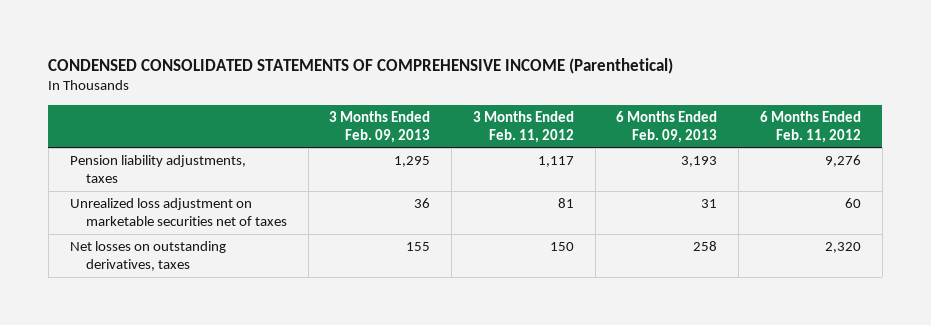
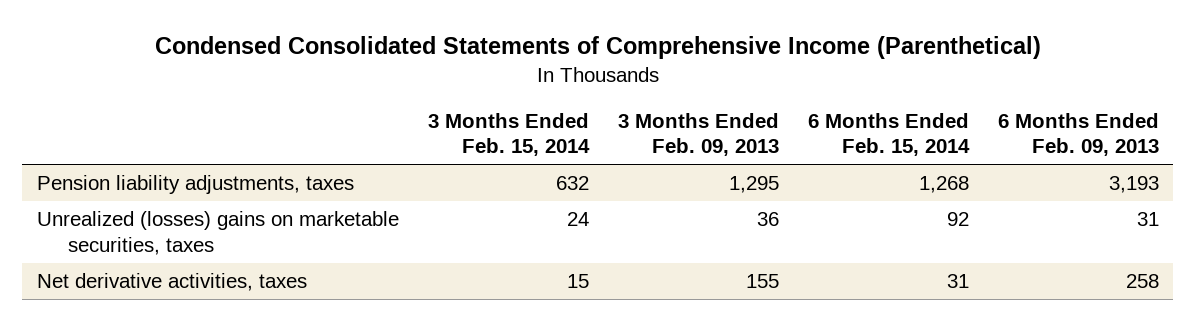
- CONDENSED CONSOLIDATED STATEMENTS OF COMPREHENSIVE INCOME (Parenthetical)
+ Condensed Consolidated Statements of Comprehensive Income (Parenthetical)
- | 3 Months Ended Feb. 09, 2013 | 3 Months Ended Feb. 11, 2012 | 6 Months Ended Feb. 09, 2013 | 6 Months Ended Feb. 11, 2012
+ | 3 Months Ended Feb. 15, 2014 | 3 Months Ended Feb. 09, 2013 | 6 Months Ended Feb. 15, 2014 | 6 Months Ended Feb. 09, 2013
- Unrealized loss adjustment on marketable securities net of taxes | 36 | 81 | 31 | 60
- Net losses on outstanding derivatives, taxes | 155 | 150 | 258 | 2,320
+ Unrealized (losses) gains on marketable securities, taxes | 24 | 36 | 92 | 31
+ Net derivative activities, taxes | 15 | 155 | 31 | 258

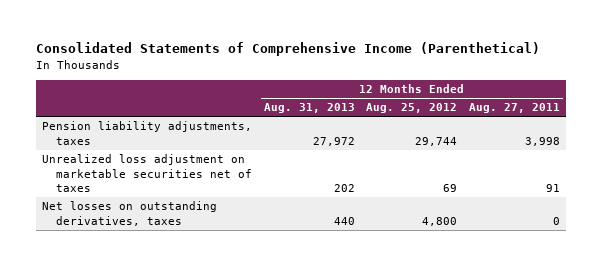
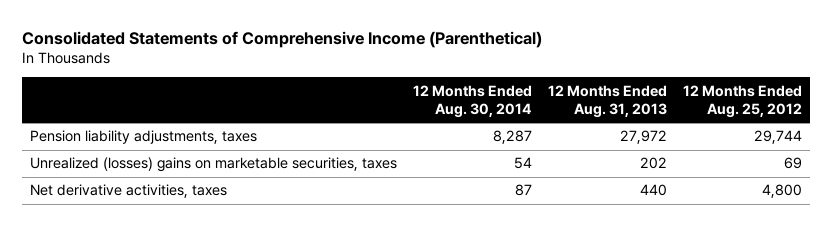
- | 12 Months Ended Aug. 31, 2013 | 12 Months Ended Aug. 25, 2012 | 12 Months Ended Aug. 27, 2011
+ | 12 Months Ended Aug. 30, 2014 | 12 Months Ended Aug. 31, 2013 | 12 Months Ended Aug. 25, 2012
- Unrealized loss adjustment on marketable securities net of taxes | 202 | 69 | 91
- Net losses on outstanding derivatives, taxes | 440 | 4,800 | 0
+ Unrealized (losses) gains on marketable securities, taxes | 54 | 202 | 69
+ Net derivative activities, taxes | 87 | 440 | 4,800

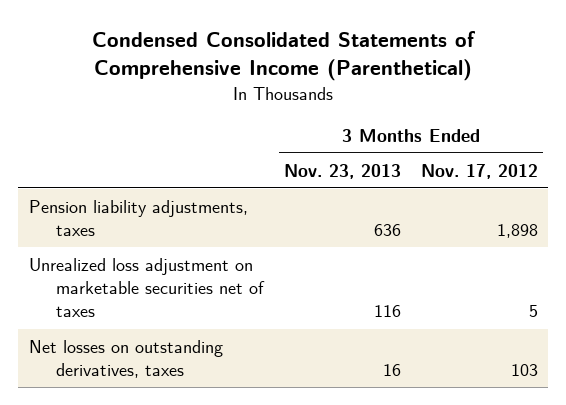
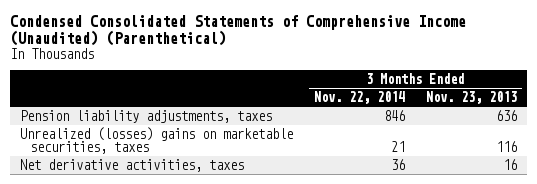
- Condensed Consolidated Statements of Comprehensive Income (Parenthetical)
+ Condensed Consolidated Statements of Comprehensive Income (Unaudited) (Parenthetical)
- | 3 Months Ended Nov. 23, 2013 | 3 Months Ended Nov. 17, 2012
+ | 3 Months Ended Nov. 22, 2014 | 3 Months Ended Nov. 23, 2013
- Unrealized loss adjustment on marketable securities net of taxes | 116 | 5
- Net losses on outstanding derivatives, taxes | 16 | 103
+ Unrealized (losses) gains on marketable securities, taxes | 21 | 116
+ Net derivative activities, taxes | 36 | 16

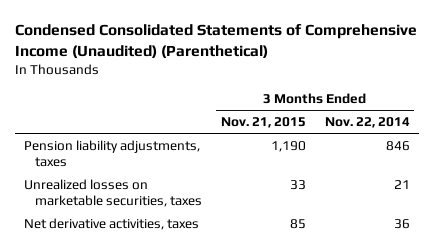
- | 3 Months Ended Nov. 22, 2014 | 3 Months Ended Nov. 23, 2013
+ | 3 Months Ended Nov. 21, 2015 | 3 Months Ended Nov. 22, 2014
- Unrealized (losses) gains on marketable securities, taxes | 21 | 116
+ Unrealized losses on marketable securities, taxes | 33 | 21

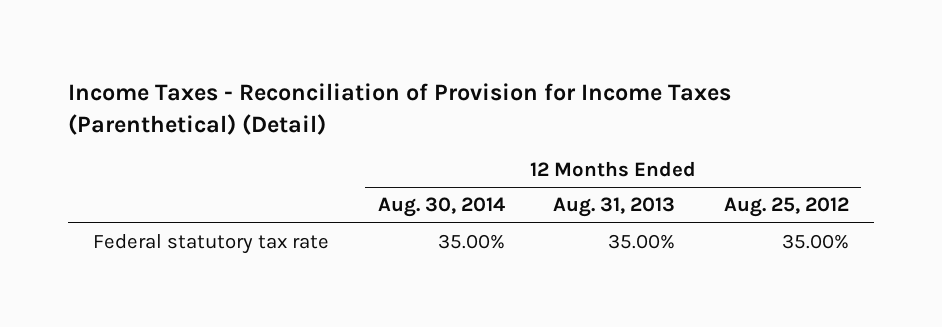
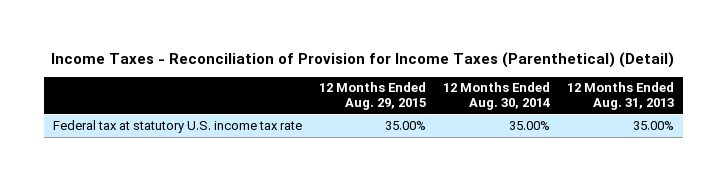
- | 12 Months Ended Aug. 30, 2014 | 12 Months Ended Aug. 31, 2013 | 12 Months Ended Aug. 25, 2012
+ | 12 Months Ended Aug. 29, 2015 | 12 Months Ended Aug. 30, 2014 | 12 Months Ended Aug. 31, 2013
- Federal statutory tax rate | 35.00% | 35.00% | 35.00%
+ Federal tax at statutory U.S. income tax rate | 35.00% | 35.00% | 35.00%

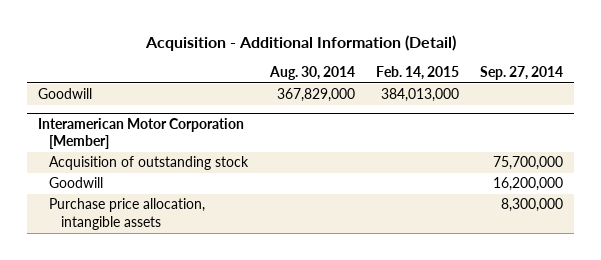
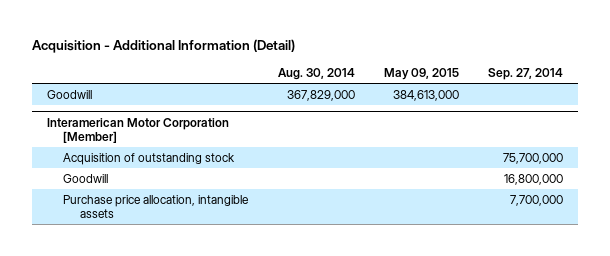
- | Aug. 30, 2014 | Feb. 14, 2015 | Sep. 27, 2014
+ | Aug. 30, 2014 | May 09, 2015 | Sep. 27, 2014
@ Interamerican Motor Corporation [Member]
- Goodwill | | | 16,200,000
- Purchase price allocation, intangible assets | | | 8,300,000
+ Goodwill | | | 16,800,000
+ Purchase price allocation, intangible assets | | | 7,700,000

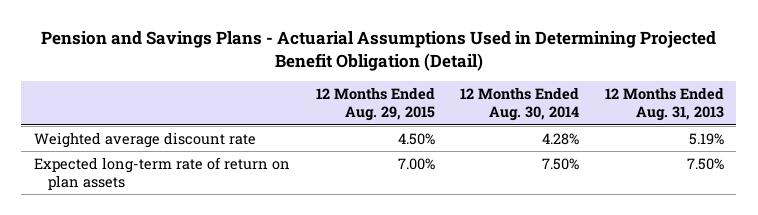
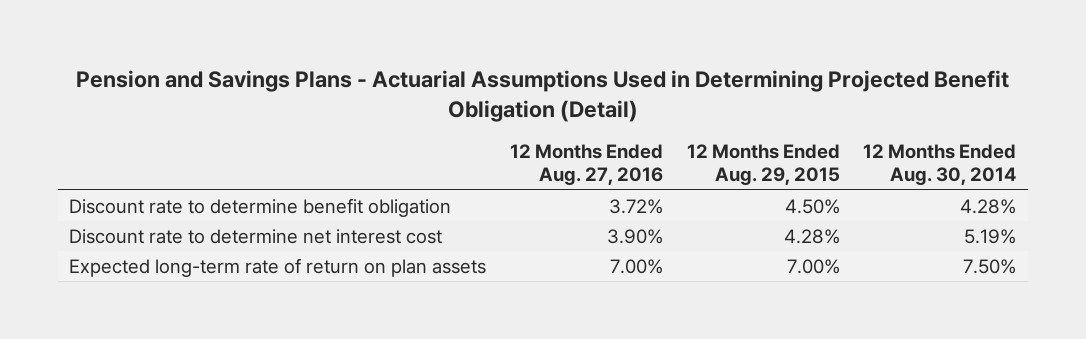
- | 12 Months Ended Aug. 29, 2015 | 12 Months Ended Aug. 30, 2014 | 12 Months Ended Aug. 31, 2013
+ | 12 Months Ended Aug. 27, 2016 | 12 Months Ended Aug. 29, 2015 | 12 Months Ended Aug. 30, 2014
- Weighted average discount rate | 4.50% | 4.28% | 5.19%
+ Discount rate to determine benefit obligation | 3.72% | 4.50% | 4.28%
+ Discount rate to determine net interest cost | 3.90% | 4.28% | 5.19%

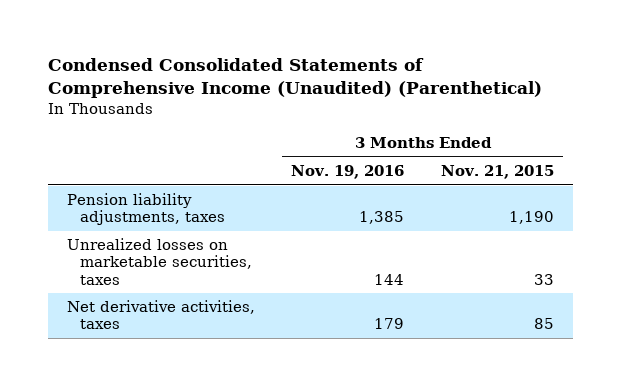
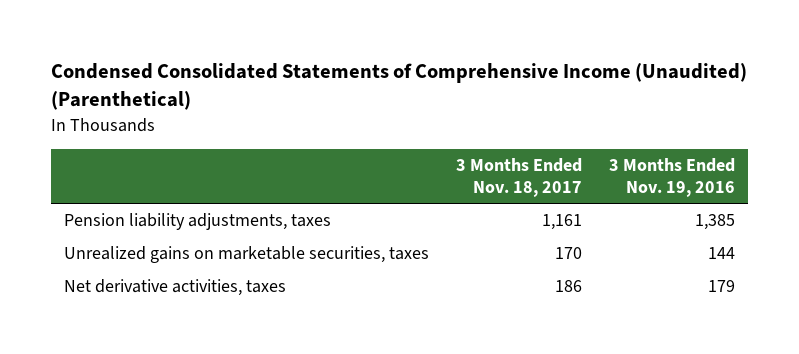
- | 3 Months Ended Nov. 19, 2016 | 3 Months Ended Nov. 21, 2015
+ | 3 Months Ended Nov. 18, 2017 | 3 Months Ended Nov. 19, 2016
- Unrealized losses on marketable securities, taxes | 144 | 33
+ Unrealized gains on marketable securities, taxes | 170 | 144

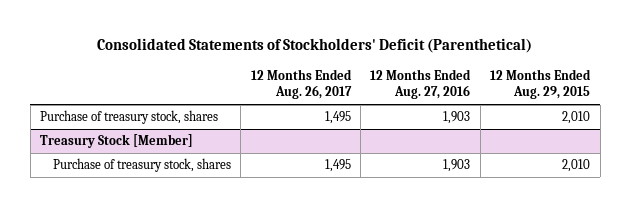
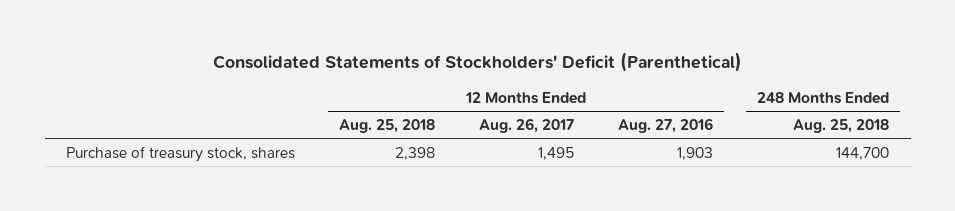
- | 12 Months Ended Aug. 26, 2017 | 12 Months Ended Aug. 27, 2016 | 12 Months Ended Aug. 29, 2015
+ | 12 Months Ended Aug. 25, 2018 | 12 Months Ended Aug. 26, 2017 | 12 Months Ended Aug. 27, 2016 | 248 Months Ended Aug. 25, 2018
- Treasury Stock [Member]
- Purchase of treasury stock, shares | 1,495 | 1,903 | 2,010

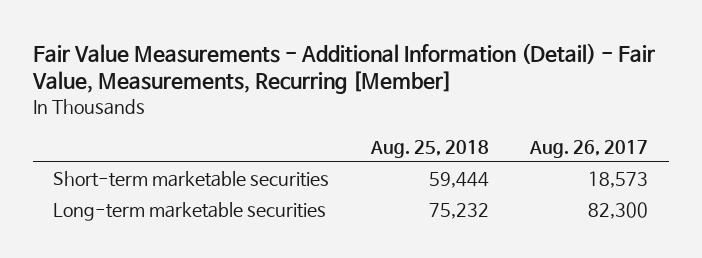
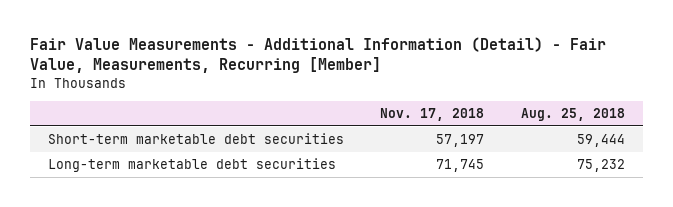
- | Aug. 25, 2018 | Aug. 26, 2017
+ | Nov. 17, 2018 | Aug. 25, 2018
- Short-term marketable securities | 59,444 | 18,573
- Long-term marketable securities | 75,232 | 82,300
+ Short-term marketable debt securities | 57,197 | 59,444
+ Long-term marketable debt securities | 71,745 | 75,232

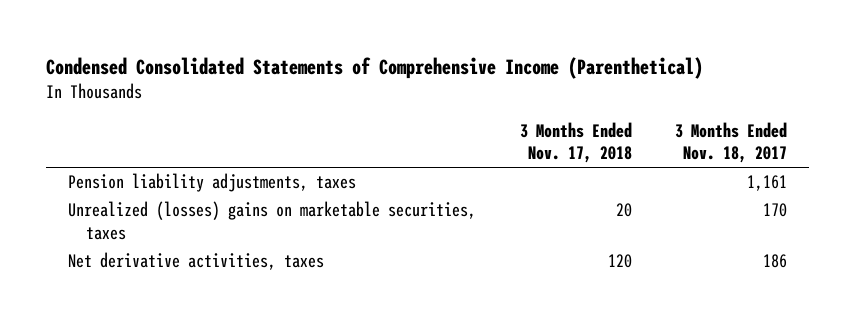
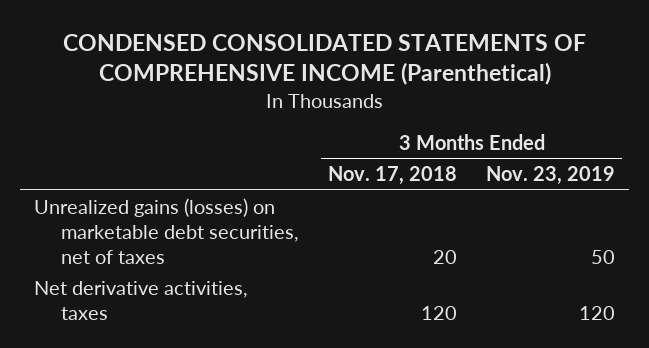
- Condensed Consolidated Statements of Comprehensive Income (Parenthetical)
+ CONDENSED CONSOLIDATED STATEMENTS OF COMPREHENSIVE INCOME (Parenthetical)
- | 3 Months Ended Nov. 17, 2018 | 3 Months Ended Nov. 18, 2017
+ | 3 Months Ended Nov. 17, 2018 | 3 Months Ended Nov. 23, 2019
- Pension liability adjustments, taxes | | 1,161
- Unrealized (losses) gains on marketable securities, taxes | 20 | 170
+ Unrealized gains (losses) on marketable debt securities, net of taxes | 20 | 50

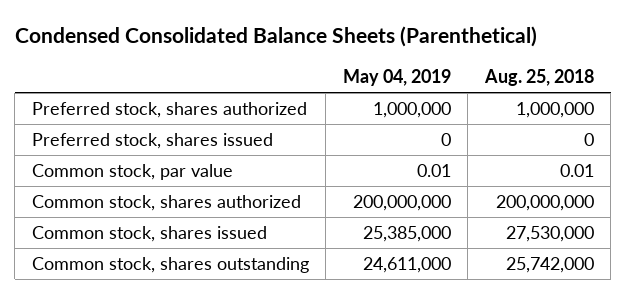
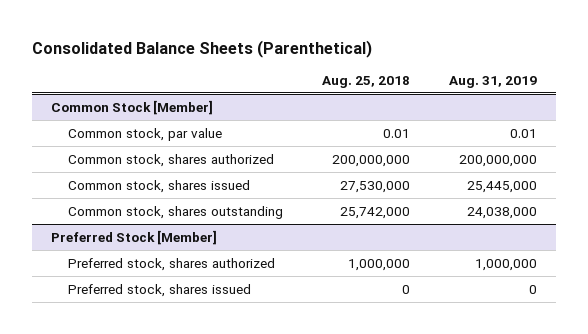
- Condensed Consolidated Balance Sheets (Parenthetical)
+ Consolidated Balance Sheets (Parenthetical)
- | May 04, 2019 | Aug. 25, 2018
+ | Aug. 25, 2018 | Aug. 31, 2019
- Preferred stock, shares authorized | 1,000,000 | 1,000,000
- Preferred stock, shares issued | 0 | 0
+ Common Stock [Member]
+ Preferred Stock [Member]
+ Preferred stock, shares authorized | 1,000,000 | 1,000,000
+ Preferred stock, shares issued | 0 | 0

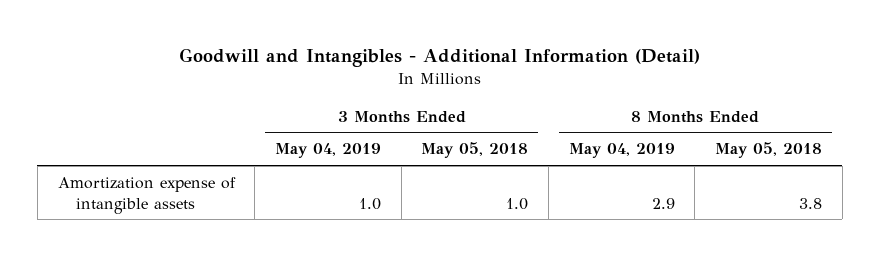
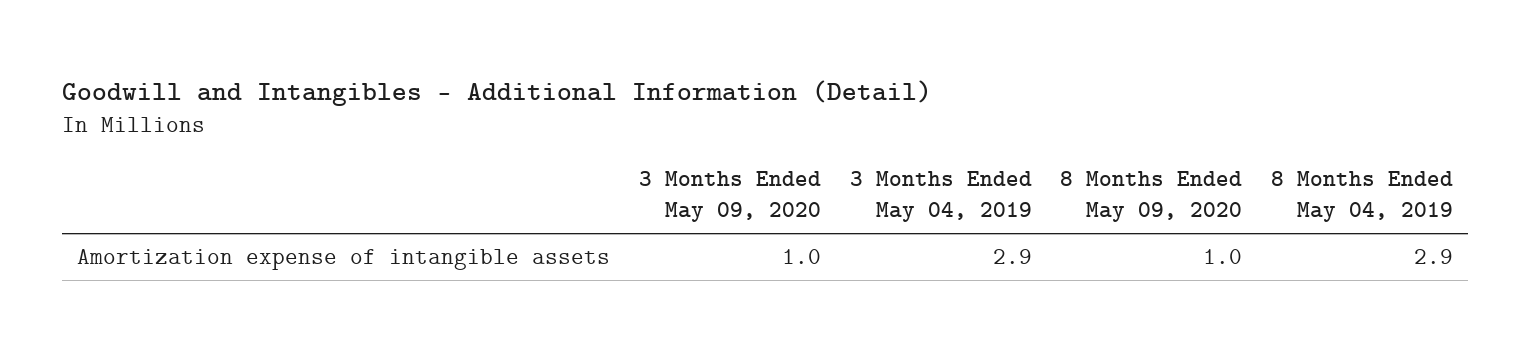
- | 3 Months Ended May 04, 2019 | 3 Months Ended May 05, 2018 | 8 Months Ended May 04, 2019 | 8 Months Ended May 05, 2018
+ | 3 Months Ended May 09, 2020 | 3 Months Ended May 04, 2019 | 8 Months Ended May 09, 2020 | 8 Months Ended May 04, 2019
- Amortization expense of intangible assets | 1.0 | 1.0 | 2.9 | 3.8
+ Amortization expense of intangible assets | 1.0 | 2.9 | 1.0 | 2.9

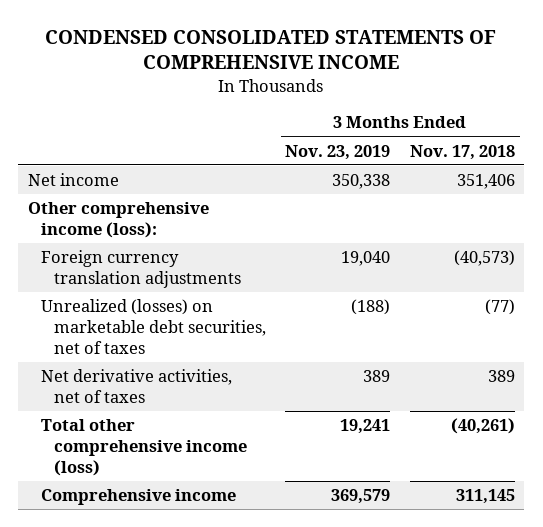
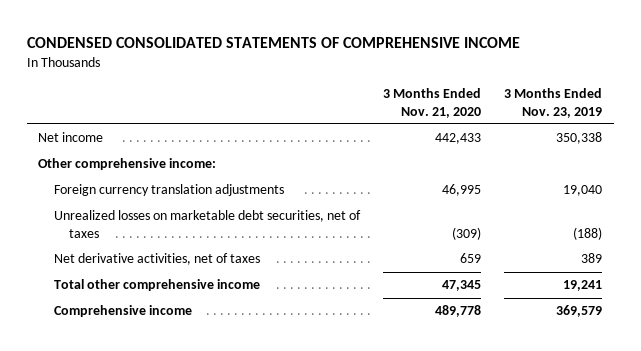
- | 3 Months Ended Nov. 23, 2019 | 3 Months Ended Nov. 17, 2018
+ | 3 Months Ended Nov. 21, 2020 | 3 Months Ended Nov. 23, 2019
- Other comprehensive income (loss):
+ Other comprehensive income:
- Unrealized (losses) on marketable debt securities, net of taxes | (188) | (77)
+ Unrealized losses on marketable debt securities, net of taxes | (309) | (188)
- Total other comprehensive income (loss) | 19,241 | (40,261)
+ Total other comprehensive income | 47,345 | 19,241

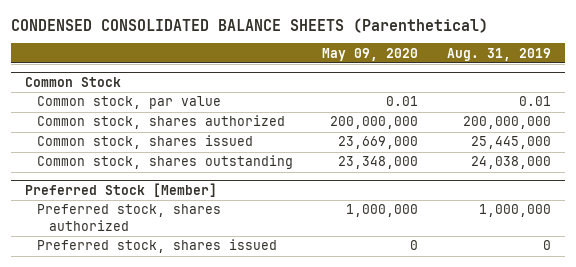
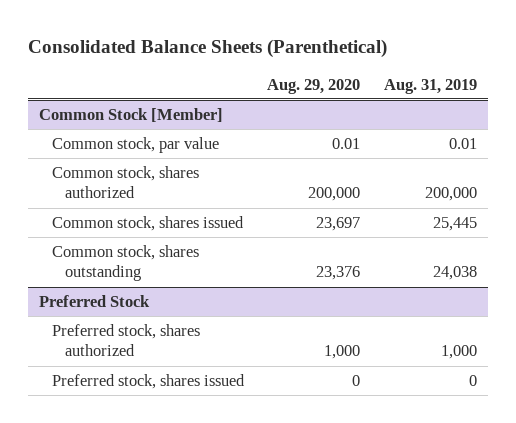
- CONDENSED CONSOLIDATED BALANCE SHEETS (Parenthetical)
+ Consolidated Balance Sheets (Parenthetical)
- | May 09, 2020 | Aug. 31, 2019
+ | Aug. 29, 2020 | Aug. 31, 2019
- Common Stock
+ Common Stock [Member]
- Common stock, shares authorized | 200,000,000 | 200,000,000
- Common stock, shares issued | 23,669,000 | 25,445,000
- Common stock, shares outstanding | 23,348,000 | 24,038,000
- Preferred Stock [Member]
- Preferred stock, shares authorized | 1,000,000 | 1,000,000
+ Common stock, shares authorized | 200,000 | 200,000
+ Common stock, shares issued | 23,697 | 25,445
+ Common stock, shares outstanding | 23,376 | 24,038
+ Preferred Stock
+ Preferred stock, shares authorized | 1,000 | 1,000

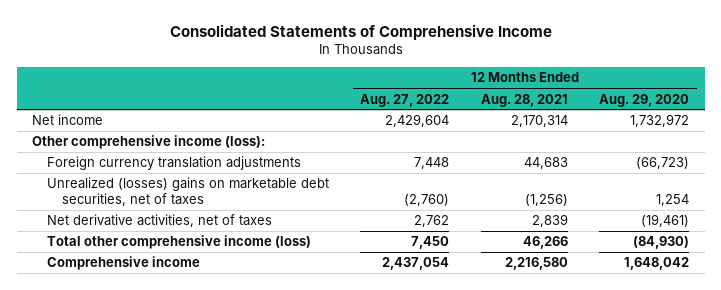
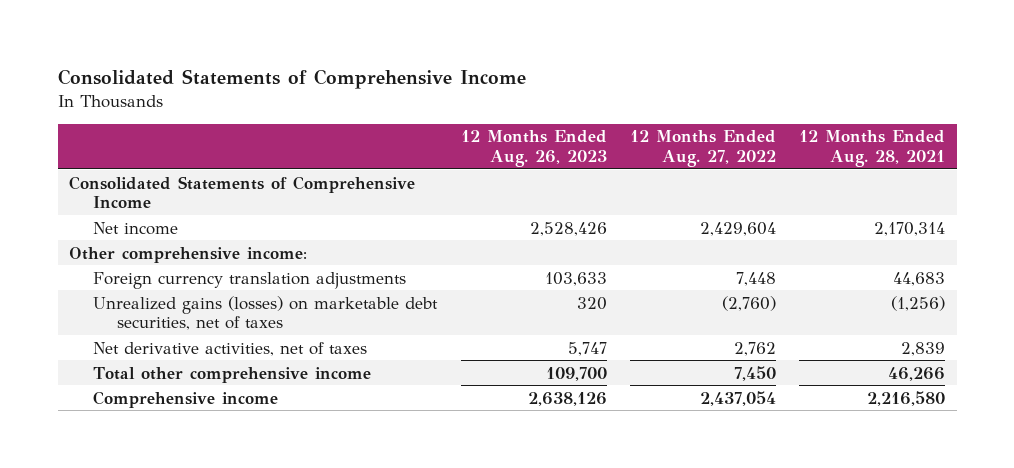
- | 12 Months Ended Aug. 27, 2022 | 12 Months Ended Aug. 28, 2021 | 12 Months Ended Aug. 29, 2020
+ | 12 Months Ended Aug. 26, 2023 | 12 Months Ended Aug. 27, 2022 | 12 Months Ended Aug. 28, 2021
+ Consolidated Statements of Comprehensive Income
- Other comprehensive income (loss):
+ Other comprehensive income:
- Unrealized (losses) gains on marketable debt securities, net of taxes | (2,760) | (1,256) | 1,254
+ Unrealized gains (losses) on marketable debt securities, net of taxes | 320 | (2,760) | (1,256)
- Total other comprehensive income (loss) | 7,450 | 46,266 | (84,930)
+ Total other comprehensive income | 109,700 | 7,450 | 46,266

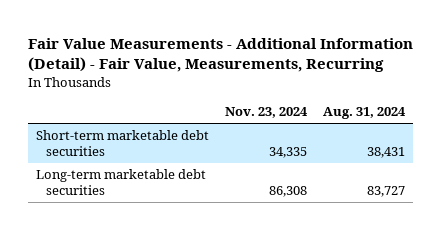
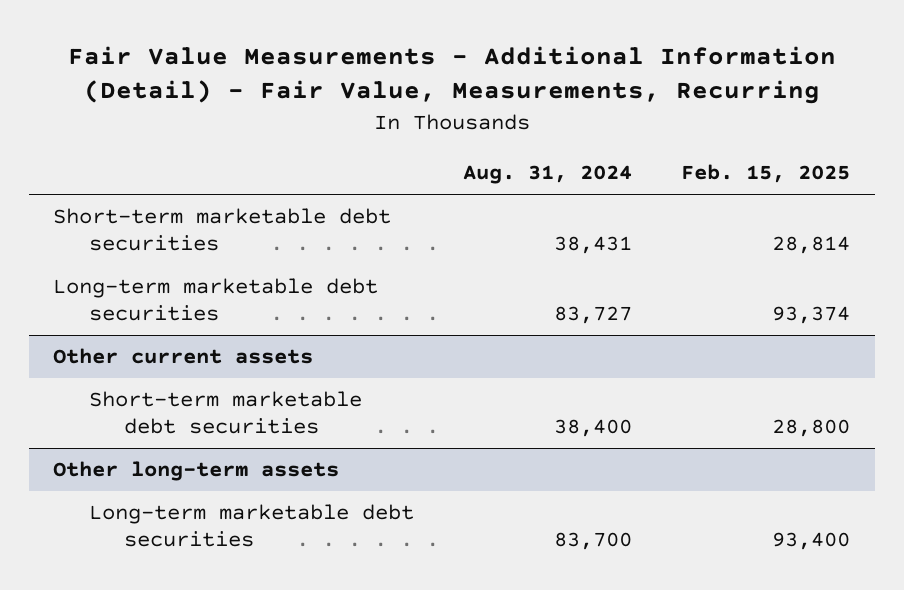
- | Nov. 23, 2024 | Aug. 31, 2024
+ | Aug. 31, 2024 | Feb. 15, 2025
+ Other current assets
+ Short-term marketable debt securities | 38,400 | 28,800
+ Other long-term assets
+ Long-term marketable debt securities | 83,700 | 93,400

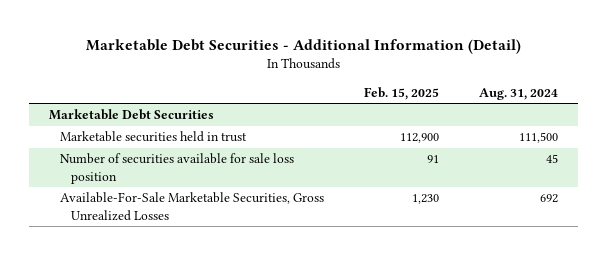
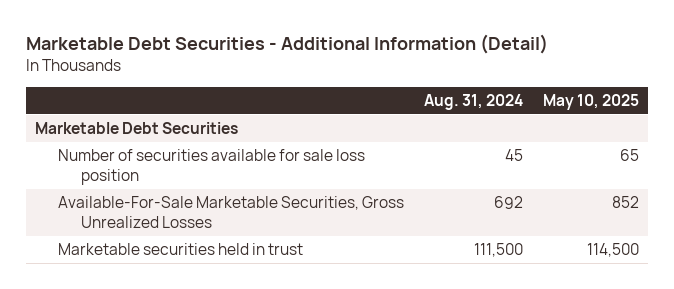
- | Feb. 15, 2025 | Aug. 31, 2024
+ | Aug. 31, 2024 | May 10, 2025
moved down: Marketable securities held in trust | 111,500 | 114,500

